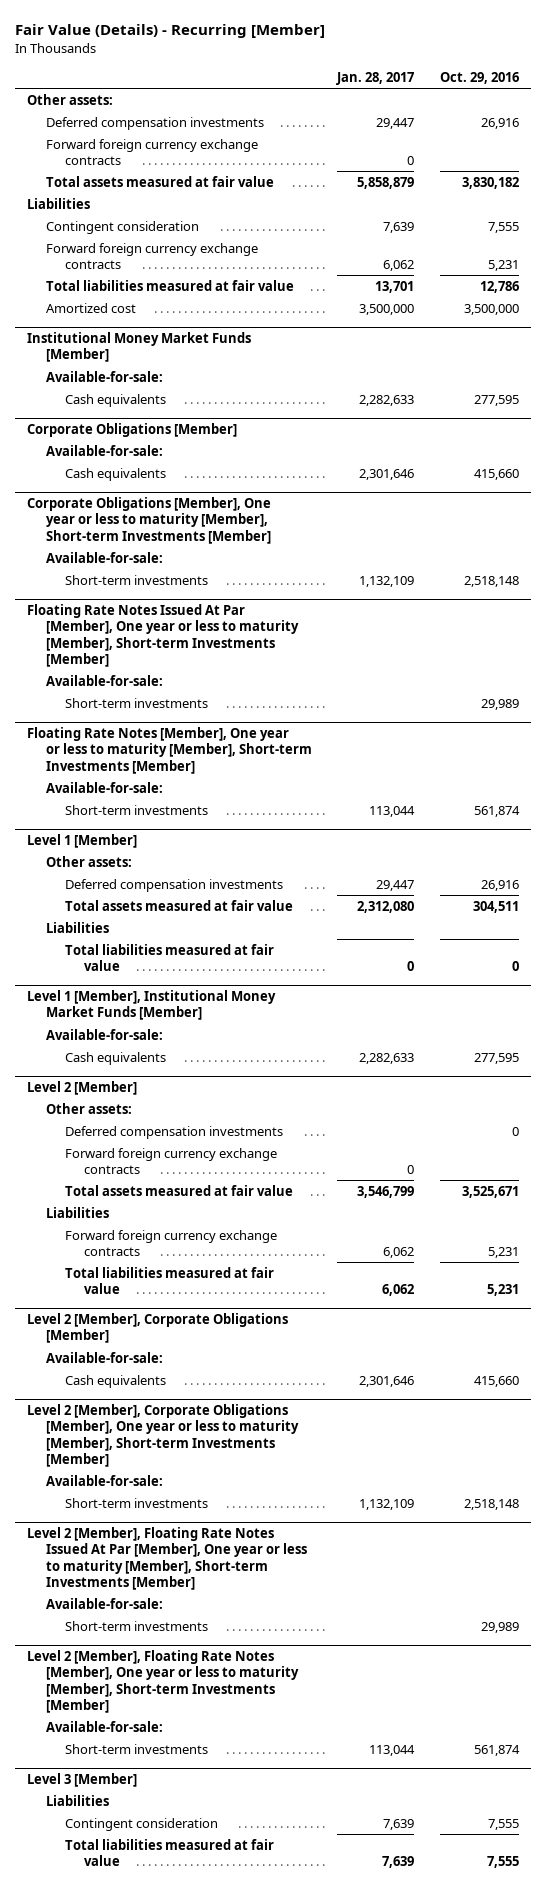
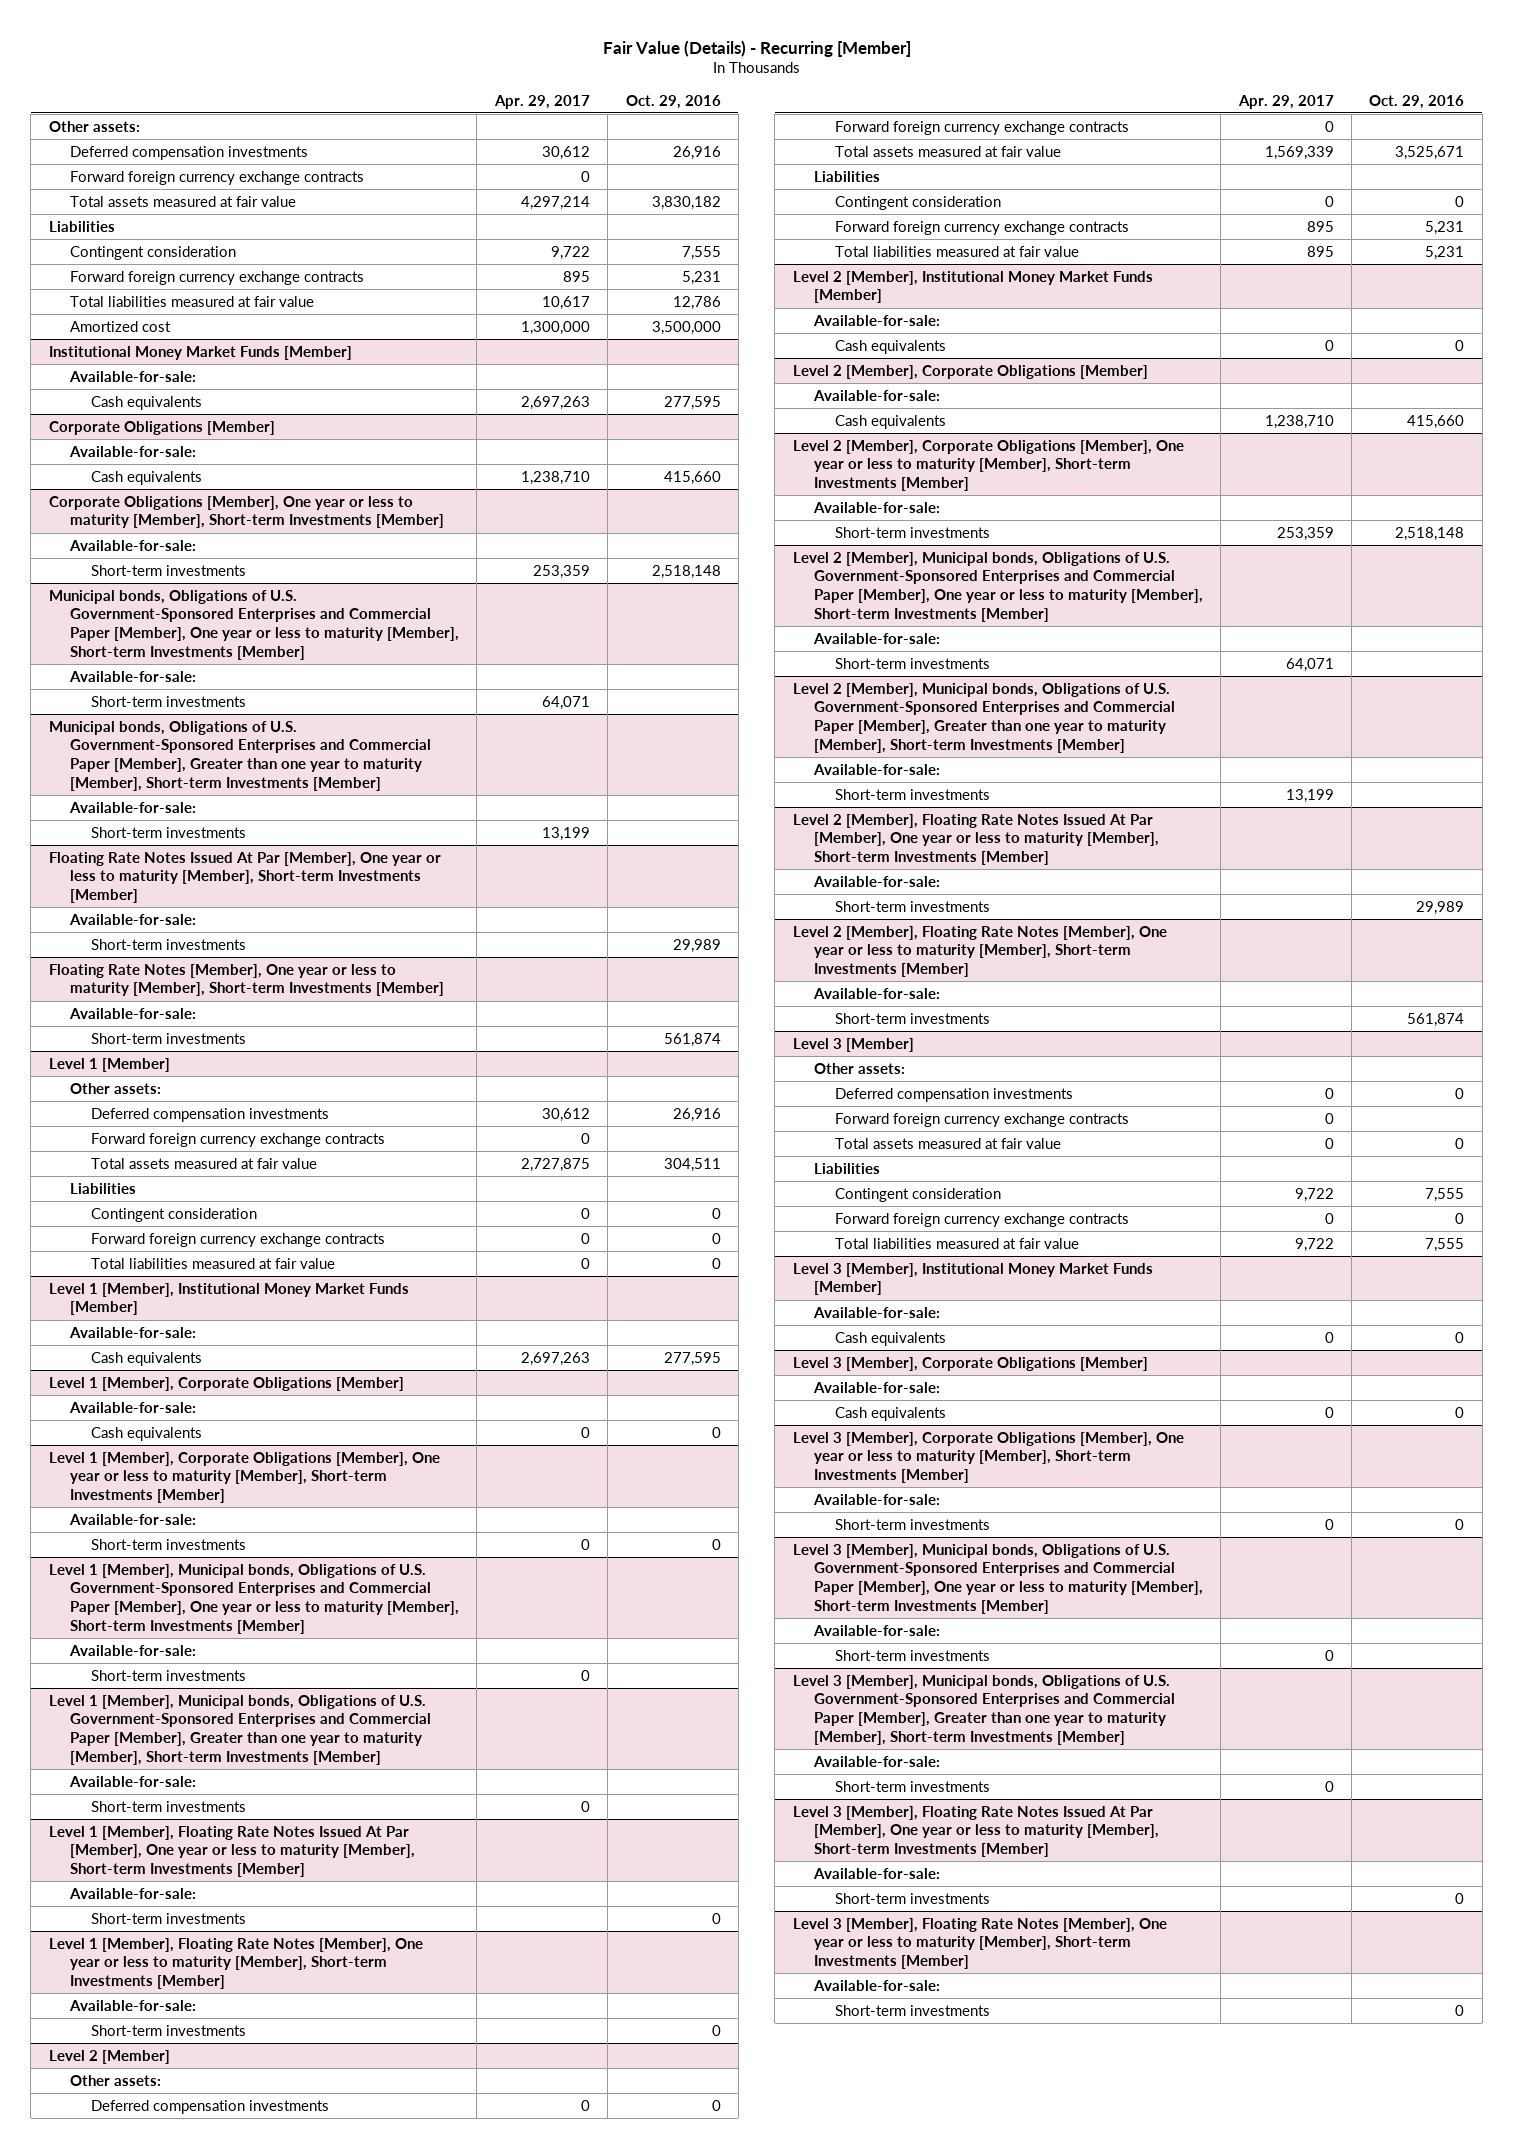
- | Jan. 28, 2017 | Oct. 29, 2016
+ | Apr. 29, 2017 | Oct. 29, 2016
+ Municipal bonds, Obligations of U.S. Government-Sponsored Enterprises and Commercial Paper [Member], One year or less to maturity [Member], Short-term Investments [Member]
+ Available-for-sale:
+ Short-term investments | 64,071 |
+ Municipal bonds, Obligations of U.S. Government-Sponsored Enterprises and Commercial Paper [Member], Greater than one year to maturity [Member], Short-term Investments [Member]
+ Available-for-sale:
+ Short-term investments | 13,199 |
@ Level 1 [Member]
+ Forward foreign currency exchange contracts | 0 |
+ Contingent consideration | 0 | 0
+ Forward foreign currency exchange contracts | 0 | 0
+ Level 1 [Member], Corporate Obligations [Member]
+ Available-for-sale:
+ Cash equivalents | 0 | 0
+ Level 1 [Member], Corporate Obligations [Member], One year or less to maturity [Member], Short-term Investments [Member]
+ Available-for-sale:
+ Short-term investments | 0 | 0
+ Level 1 [Member], Municipal bonds, Obligations of U.S. Government-Sponsored Enterprises and Commercial Paper [Member], One year or less to maturity [Member], Short-term Investments [Member]
+ Available-for-sale:
+ Short-term investments | 0 |
+ Level 1 [Member], Municipal bonds, Obligations of U.S. Government-Sponsored Enterprises and Commercial Paper [Member], Greater than one year to maturity [Member], Short-term Investments [Member]
+ Available-for-sale:
+ Short-term investments | 0 |
+ Level 1 [Member], Floating Rate Notes Issued At Par [Member], One year or less to maturity [Member], Short-term Investments [Member]
+ Available-for-sale:
+ Short-term investments | | 0
+ Level 1 [Member], Floating Rate Notes [Member], One year or less to maturity [Member], Short-term Investments [Member]
+ Available-for-sale:
+ Short-term investments | | 0
@ Level 2 [Member]
+ Contingent consideration | 0 | 0
+ Level 2 [Member], Institutional Money Market Funds [Member]
+ Available-for-sale:
+ Cash equivalents | 0 | 0
+ Level 2 [Member], Municipal bonds, Obligations of U.S. Government-Sponsored Enterprises and Commercial Paper [Member], One year or less to maturity [Member], Short-term Investments [Member]
+ Available-for-sale:
+ Short-term investments | 64,071 |
+ Level 2 [Member], Municipal bonds, Obligations of U.S. Government-Sponsored Enterprises and Commercial Paper [Member], Greater than one year to maturity [Member], Short-term Investments [Member]
+ Available-for-sale:
+ Short-term investments | 13,199 |
@ Level 3 [Member]
+ Other assets:
+ Deferred compensation investments | 0 | 0
+ Forward foreign currency exchange contracts | 0 |
+ Total assets measured at fair value | 0 | 0
+ Forward foreign currency exchange contracts | 0 | 0
+ Level 3 [Member], Institutional Money Market Funds [Member]
+ Available-for-sale:
+ Cash equivalents | 0 | 0
+ Level 3 [Member], Corporate Obligations [Member]
+ Available-for-sale:
+ Cash equivalents | 0 | 0
+ Level 3 [Member], Corporate Obligations [Member], One year or less to maturity [Member], Short-term Investments [Member]
+ Available-for-sale:
+ Short-term investments | 0 | 0
+ Level 3 [Member], Municipal bonds, Obligations of U.S. Government-Sponsored Enterprises and Commercial Paper [Member], One year or less to maturity [Member], Short-term Investments [Member]
+ Available-for-sale:
+ Short-term investments | 0 |
+ Level 3 [Member], Municipal bonds, Obligations of U.S. Government-Sponsored Enterprises and Commercial Paper [Member], Greater than one year to maturity [Member], Short-term Investments [Member]
+ Available-for-sale:
+ Short-term investments | 0 |
+ Level 3 [Member], Floating Rate Notes Issued At Par [Member], One year or less to maturity [Member], Short-term Investments [Member]
+ Available-for-sale:
+ Short-term investments | | 0
+ Level 3 [Member], Floating Rate Notes [Member], One year or less to maturity [Member], Short-term Investments [Member]
+ Available-for-sale:
+ Short-term investments | | 0

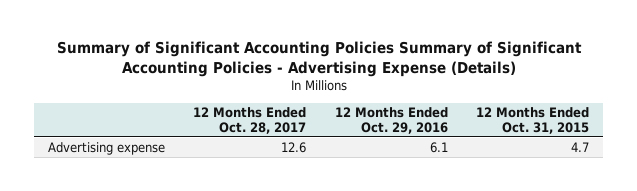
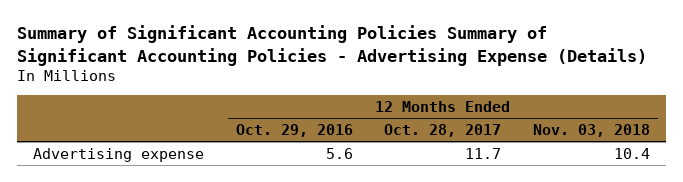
- | 12 Months Ended Oct. 28, 2017 | 12 Months Ended Oct. 29, 2016 | 12 Months Ended Oct. 31, 2015
+ | 12 Months Ended Oct. 29, 2016 | 12 Months Ended Oct. 28, 2017 | 12 Months Ended Nov. 03, 2018
- Advertising expense | 12.6 | 6.1 | 4.7
+ Advertising expense | 5.6 | 11.7 | 10.4

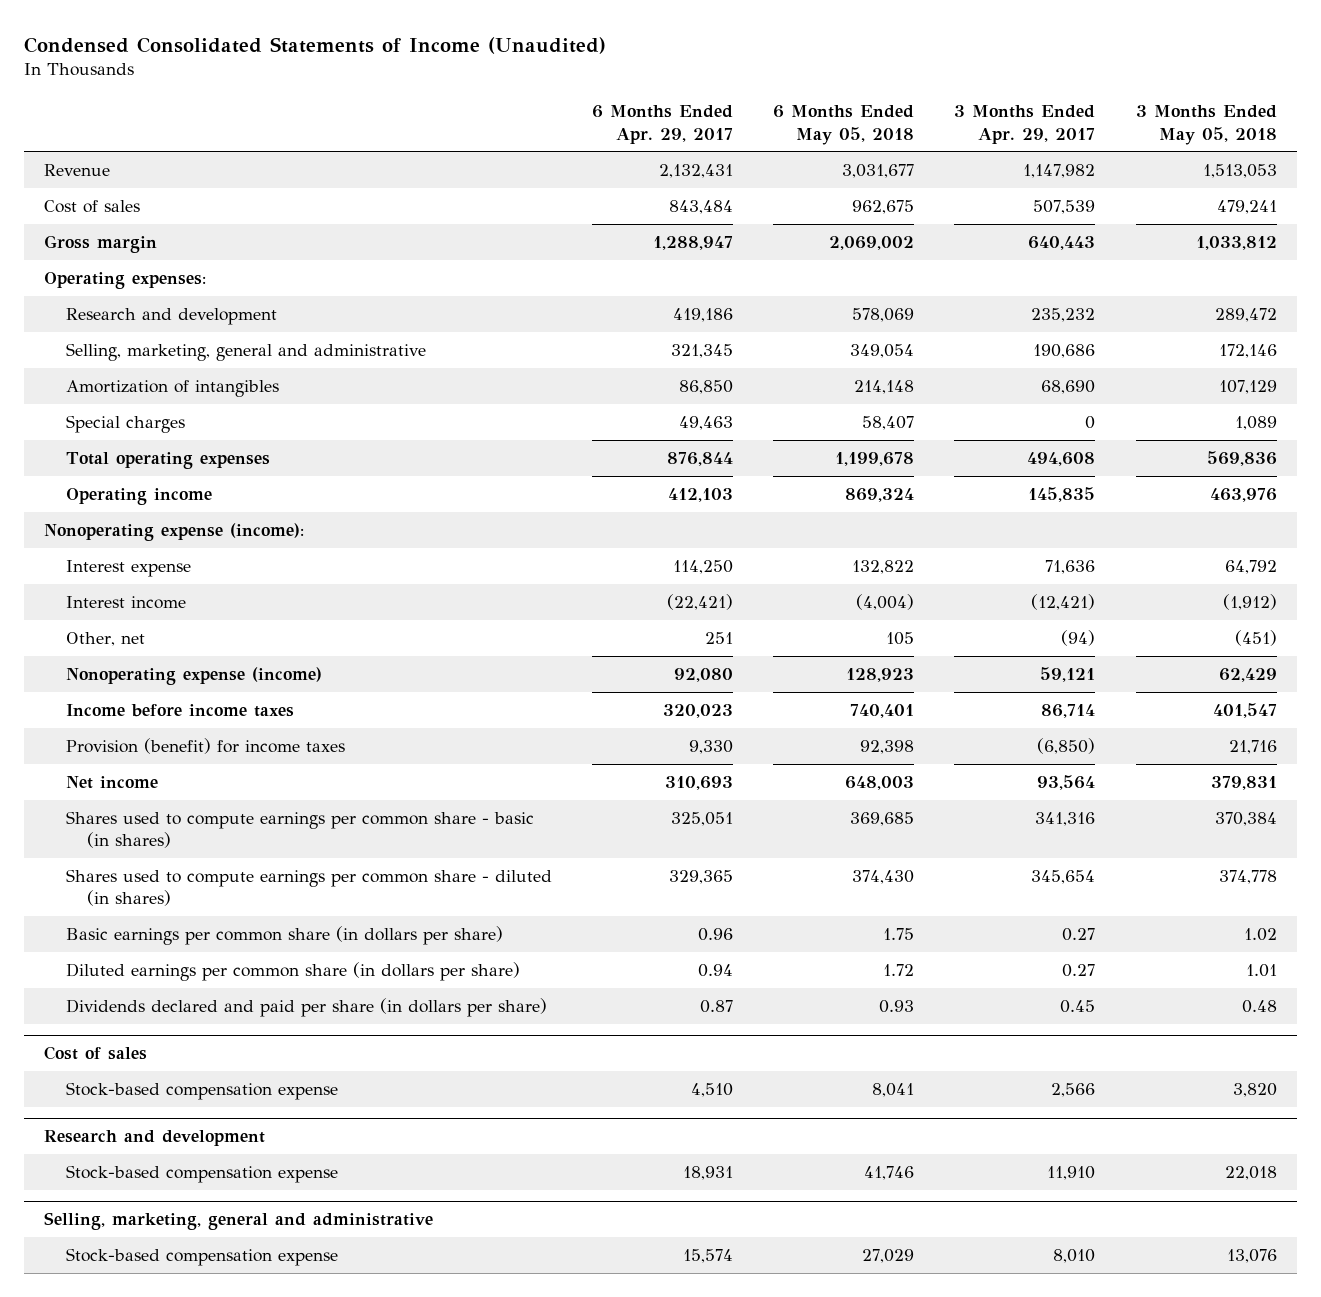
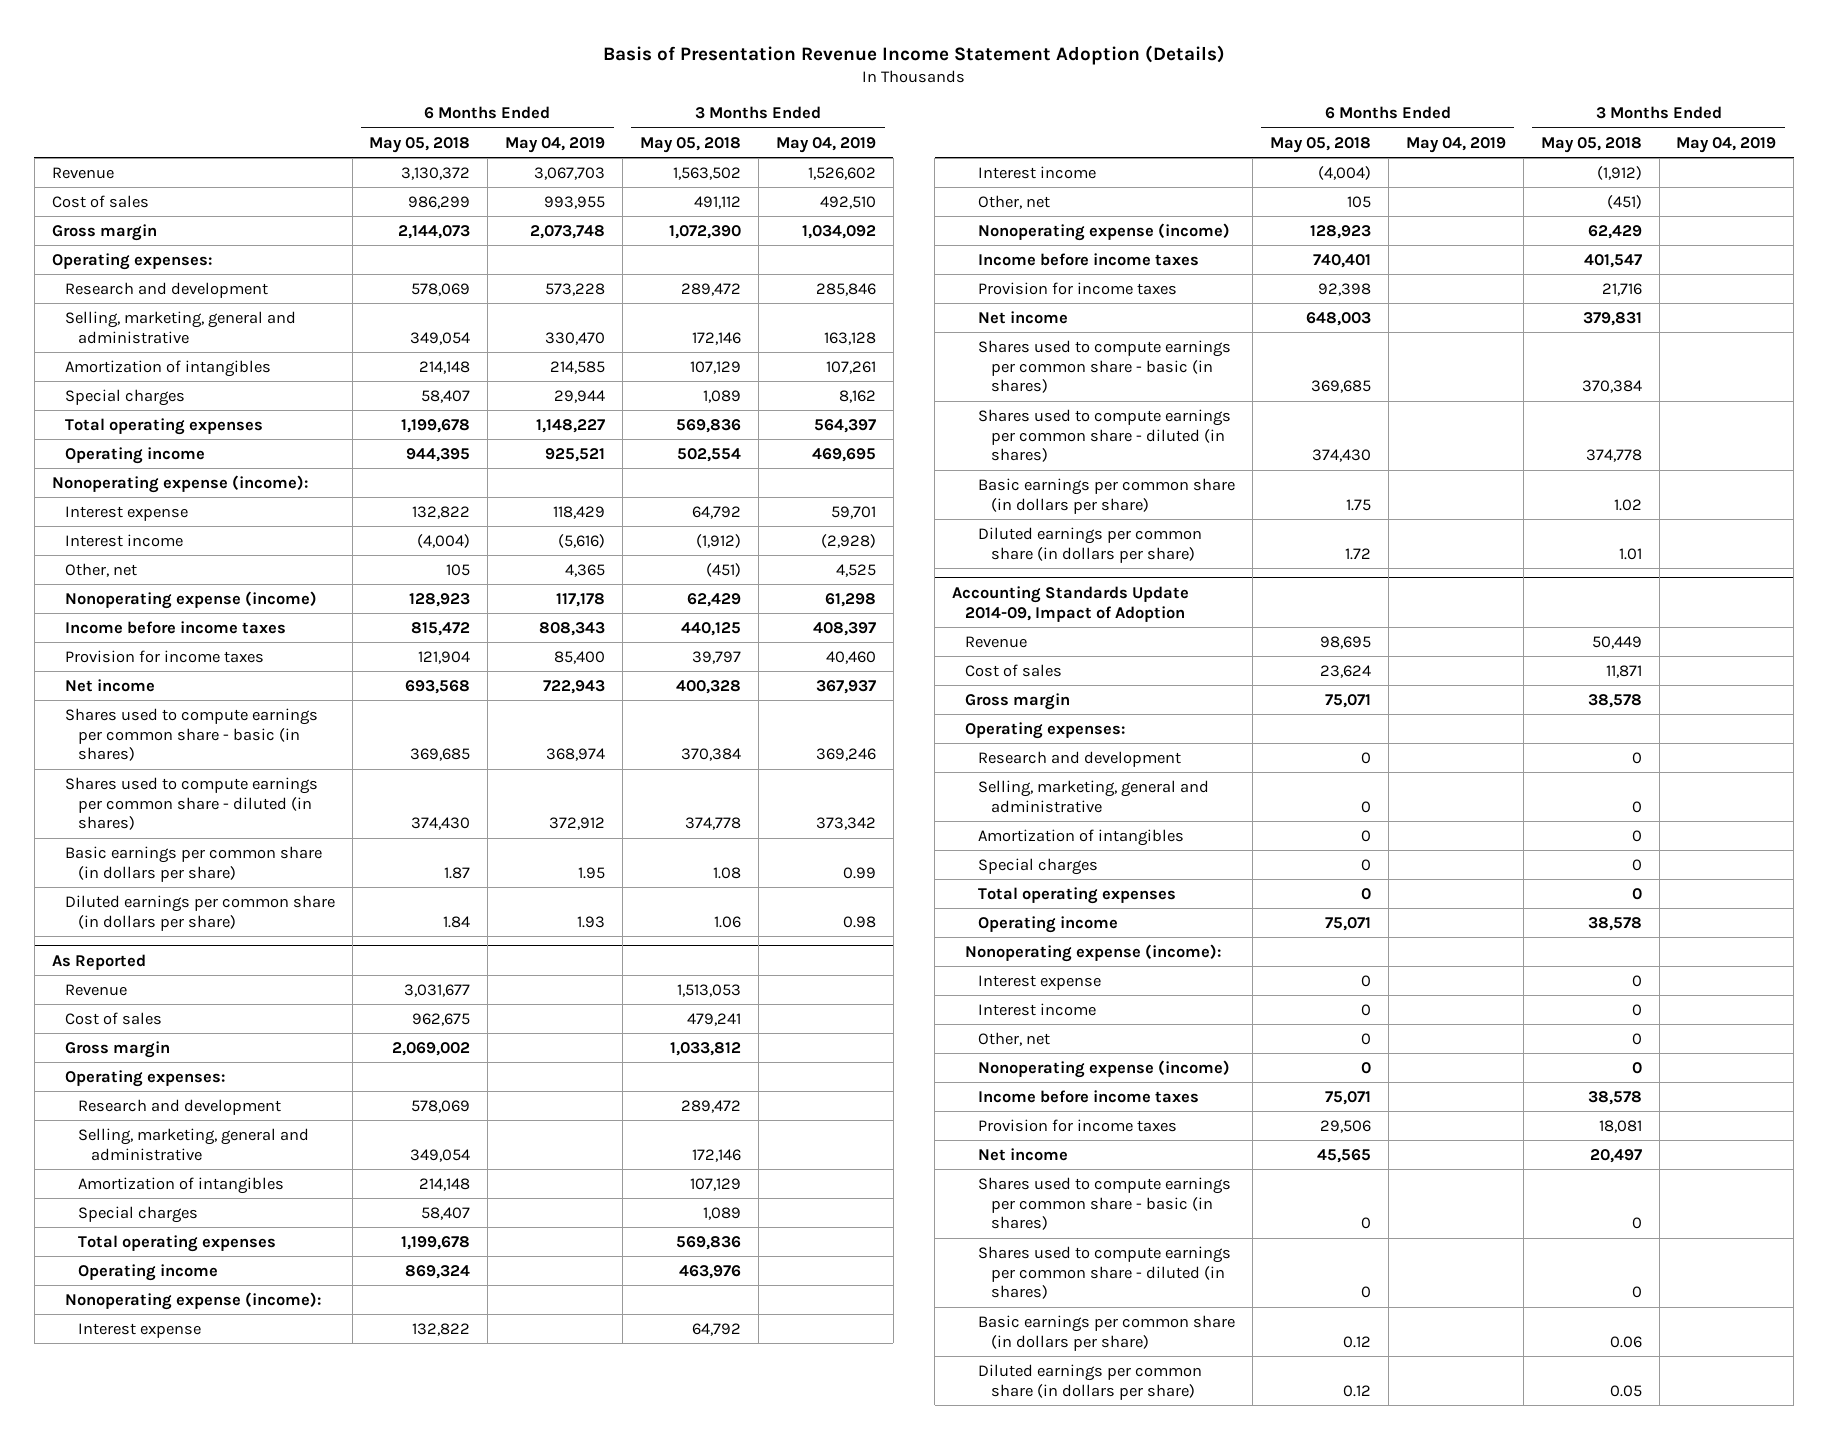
- Condensed Consolidated Statements of Income (Unaudited)
+ Basis of Presentation Revenue Income Statement Adoption (Details)
- | 6 Months Ended Apr. 29, 2017 | 6 Months Ended May 05, 2018 | 3 Months Ended Apr. 29, 2017 | 3 Months Ended May 05, 2018
+ | 6 Months Ended May 05, 2018 | 6 Months Ended May 04, 2019 | 3 Months Ended May 05, 2018 | 3 Months Ended May 04, 2019
+ Revenue | 3,130,372 | 3,067,703 | 1,563,502 | 1,526,602
+ Cost of sales | 986,299 | 993,955 | 491,112 | 492,510
+ Gross margin | 2,144,073 | 2,073,748 | 1,072,390 | 1,034,092
+ Operating expenses:
+ Research and development | 578,069 | 573,228 | 289,472 | 285,846
+ Selling, marketing, general and administrative | 349,054 | 330,470 | 172,146 | 163,128
+ Amortization of intangibles | 214,148 | 214,585 | 107,129 | 107,261
+ Special charges | 58,407 | 29,944 | 1,089 | 8,162
+ Total operating expenses | 1,199,678 | 1,148,227 | 569,836 | 564,397
+ Operating income | 944,395 | 925,521 | 502,554 | 469,695
+ Nonoperating expense (income):
+ Interest expense | 132,822 | 118,429 | 64,792 | 59,701
+ Interest income | (4,004) | (5,616) | (1,912) | (2,928)
+ Other, net | 105 | 4,365 | (451) | 4,525
+ Nonoperating expense (income) | 128,923 | 117,178 | 62,429 | 61,298
+ Income before income taxes | 815,472 | 808,343 | 440,125 | 408,397
+ Provision for income taxes | 121,904 | 85,400 | 39,797 | 40,460
+ Net income | 693,568 | 722,943 | 400,328 | 367,937
+ Shares used to compute earnings per common share - basic (in shares) | 369,685 | 368,974 | 370,384 | 369,246
+ Shares used to compute earnings per common share - diluted (in shares) | 374,430 | 372,912 | 374,778 | 373,342
+ Basic earnings per common share (in dollars per share) | 1.87 | 1.95 | 1.08 | 0.99
+ Diluted earnings per common share (in dollars per share) | 1.84 | 1.93 | 1.06 | 0.98
+ As Reported
- Provision (benefit) for income taxes | 9,330 | 92,398 | (6,850) | 21,716
+ Provision for income taxes | 92,398 | | 21,716 |
- Dividends declared and paid per share (in dollars per share) | 0.87 | 0.93 | 0.45 | 0.48
- Cost of sales
- Stock-based compensation expense | 4,510 | 8,041 | 2,566 | 3,820
- Research and development
- Stock-based compensation expense | 18,931 | 41,746 | 11,910 | 22,018
- Selling, marketing, general and administrative
- Stock-based compensation expense | 15,574 | 27,029 | 8,010 | 13,076
+ Accounting Standards Update 2014-09, Impact of Adoption
+ Revenue | 98,695 | | 50,449 |
+ Cost of sales | 23,624 | | 11,871 |
+ Gross margin | 75,071 | | 38,578 |
+ Operating expenses:
+ Research and development | 0 | | 0 |
+ Selling, marketing, general and administrative | 0 | | 0 |
+ Amortization of intangibles | 0 | | 0 |
+ Special charges | 0 | | 0 |
+ Total operating expenses | 0 | | 0 |
+ Operating income | 75,071 | | 38,578 |
+ Nonoperating expense (income):
+ Interest expense | 0 | | 0 |
+ Interest income | 0 | | 0 |
+ Other, net | 0 | | 0 |
+ Nonoperating expense (income) | 0 | | 0 |
+ Income before income taxes | 75,071 | | 38,578 |
+ Provision for income taxes | 29,506 | | 18,081 |
+ Net income | 45,565 | | 20,497 |
+ Shares used to compute earnings per common share - basic (in shares) | 0 | | 0 |
+ Shares used to compute earnings per common share - diluted (in shares) | 0 | | 0 |
+ Basic earnings per common share (in dollars per share) | 0.12 | | 0.06 |
+ Diluted earnings per common share (in dollars per share) | 0.12 | | 0.05 |

